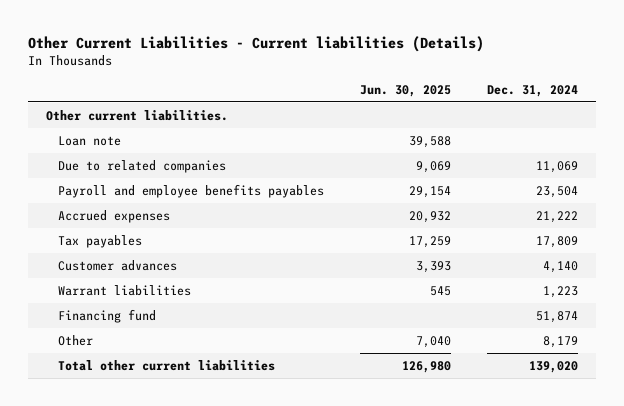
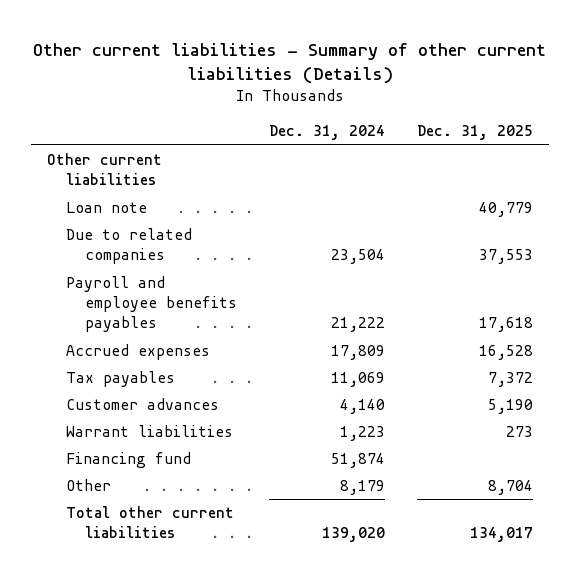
- Other Current Liabilities - Current liabilities (Details)
+ Other current liabilities - Summary of other current liabilities (Details)
- | Jun. 30, 2025 | Dec. 31, 2024
+ | Dec. 31, 2024 | Dec. 31, 2025
- Other current liabilities.
+ Other current liabilities
- Due to related companies | 9,069 | 11,069
- Payroll and employee benefits payables | 29,154 | 23,504
- Accrued expenses | 20,932 | 21,222
- Tax payables | 17,259 | 17,809
+ Due to related companies | 23,504 | 37,553
+ Payroll and employee benefits payables | 21,222 | 17,618
+ Accrued expenses | 17,809 | 16,528
+ Tax payables | 11,069 | 7,372

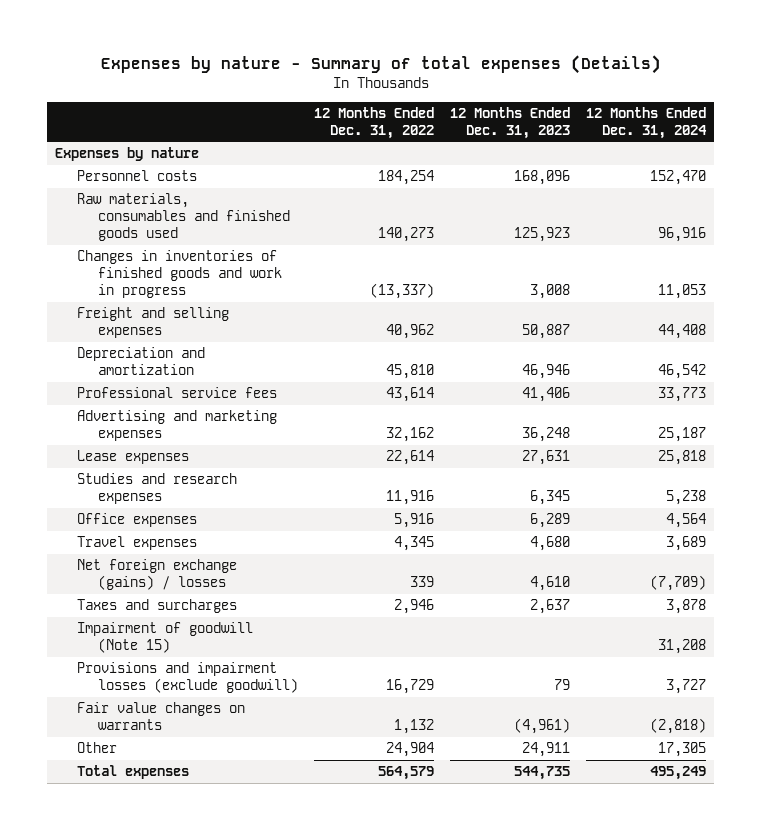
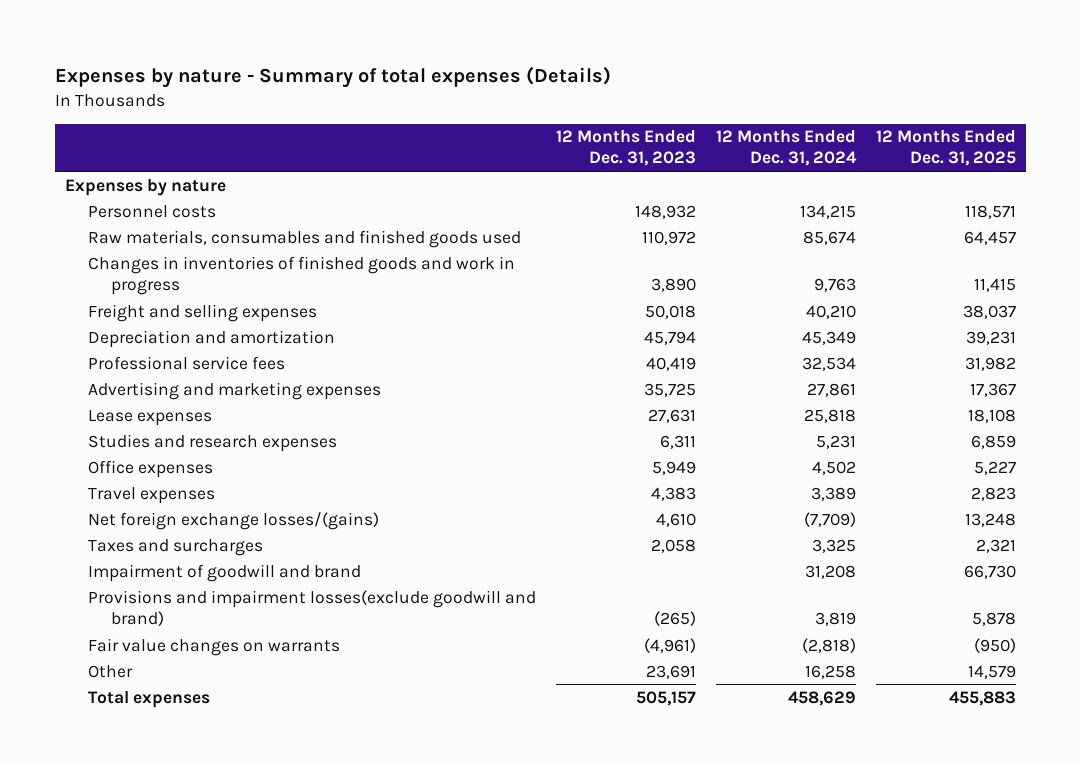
- | 12 Months Ended Dec. 31, 2022 | 12 Months Ended Dec. 31, 2023 | 12 Months Ended Dec. 31, 2024
+ | 12 Months Ended Dec. 31, 2023 | 12 Months Ended Dec. 31, 2024 | 12 Months Ended Dec. 31, 2025
- Personnel costs | 184,254 | 168,096 | 152,470
- Raw materials, consumables and finished goods used | 140,273 | 125,923 | 96,916
- Changes in inventories of finished goods and work in progress | (13,337) | 3,008 | 11,053
- Freight and selling expenses | 40,962 | 50,887 | 44,408
- Depreciation and amortization | 45,810 | 46,946 | 46,542
- Professional service fees | 43,614 | 41,406 | 33,773
- Advertising and marketing expenses | 32,162 | 36,248 | 25,187
+ Personnel costs | 148,932 | 134,215 | 118,571
+ Raw materials, consumables and finished goods used | 110,972 | 85,674 | 64,457
+ Changes in inventories of finished goods and work in progress | 3,890 | 9,763 | 11,415
+ Freight and selling expenses | 50,018 | 40,210 | 38,037
+ Depreciation and amortization | 45,794 | 45,349 | 39,231
+ Professional service fees | 40,419 | 32,534 | 31,982
+ Advertising and marketing expenses | 35,725 | 27,861 | 17,367
- Studies and research expenses | 11,916 | 6,345 | 5,238
- Office expenses | 5,916 | 6,289 | 4,564
- Travel expenses | 4,345 | 4,680 | 3,689
- Net foreign exchange (gains) / losses | 339 | 4,610 | (7,709)
- Taxes and surcharges | 2,946 | 2,637 | 3,878
- Impairment of goodwill (Note 15) | | | 31,208
- Provisions and impairment losses (exclude goodwill) | 16,729 | 79 | 3,727
+ Studies and research expenses | 6,311 | 5,231 | 6,859
+ Office expenses | 5,949 | 4,502 | 5,227
+ Travel expenses | 4,383 | 3,389 | 2,823
+ Net foreign exchange losses/(gains) | 4,610 | (7,709) | 13,248
+ Taxes and surcharges | 2,058 | 3,325 | 2,321
+ Impairment of goodwill and brand | | 31,208 | 66,730
+ Provisions and impairment losses(exclude goodwill and brand) | (265) | 3,819 | 5,878
- Other | 24,904 | 24,911 | 17,305
- Total expenses | 564,579 | 544,735 | 495,249
+ Other | 23,691 | 16,258 | 14,579
+ Total expenses | 505,157 | 458,629 | 455,883

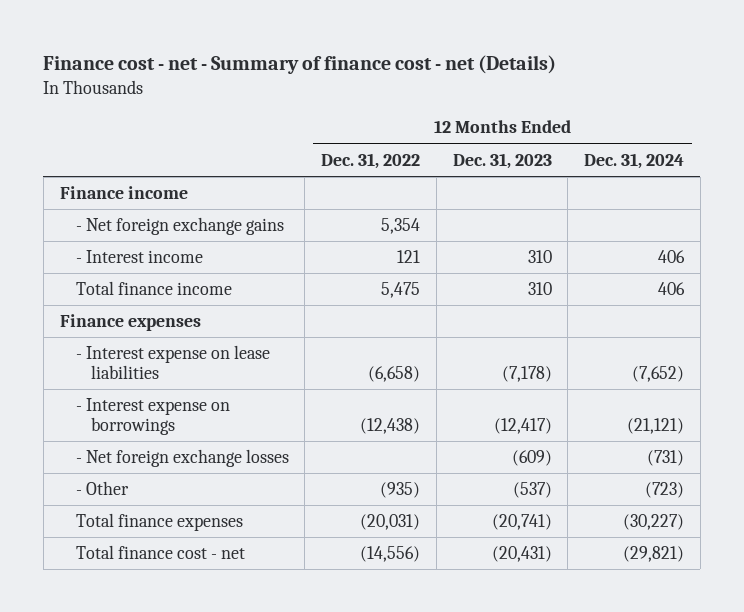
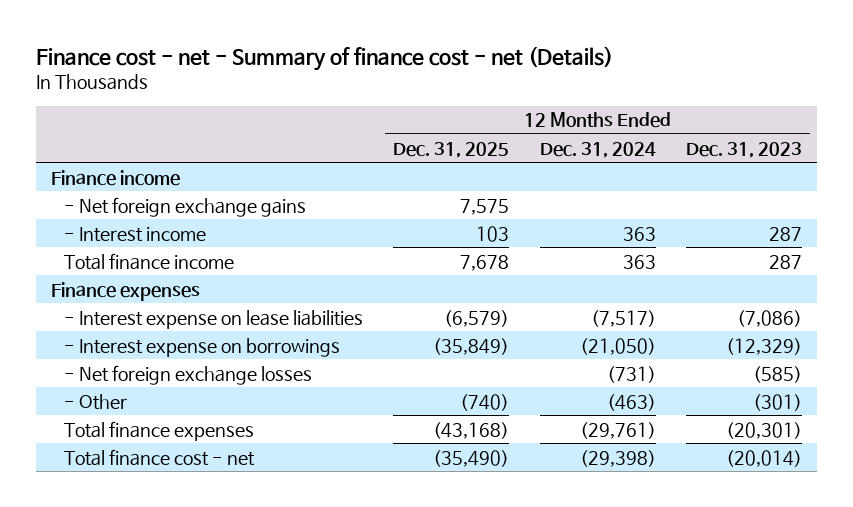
- | 12 Months Ended Dec. 31, 2022 | 12 Months Ended Dec. 31, 2023 | 12 Months Ended Dec. 31, 2024
+ | 12 Months Ended Dec. 31, 2025 | 12 Months Ended Dec. 31, 2024 | 12 Months Ended Dec. 31, 2023
- - Interest income | 121 | 310 | 406
- Total finance income | 5,475 | 310 | 406
+ - Interest income | 103 | 363 | 287
+ Total finance income | 7,678 | 363 | 287
- - Interest expense on lease liabilities | (6,658) | (7,178) | (7,652)
- - Interest expense on borrowings | (12,438) | (12,417) | (21,121)
- - Net foreign exchange losses | | (609) | (731)
- - Other | (935) | (537) | (723)
- Total finance expenses | (20,031) | (20,741) | (30,227)
- Total finance cost - net | (14,556) | (20,431) | (29,821)
+ - Interest expense on lease liabilities | (6,579) | (7,517) | (7,086)
+ - Interest expense on borrowings | (35,849) | (21,050) | (12,329)
+ - Net foreign exchange losses | | (731) | (585)
+ - Other | (740) | (463) | (301)
+ Total finance expenses | (43,168) | (29,761) | (20,301)
+ Total finance cost - net | (35,490) | (29,398) | (20,014)

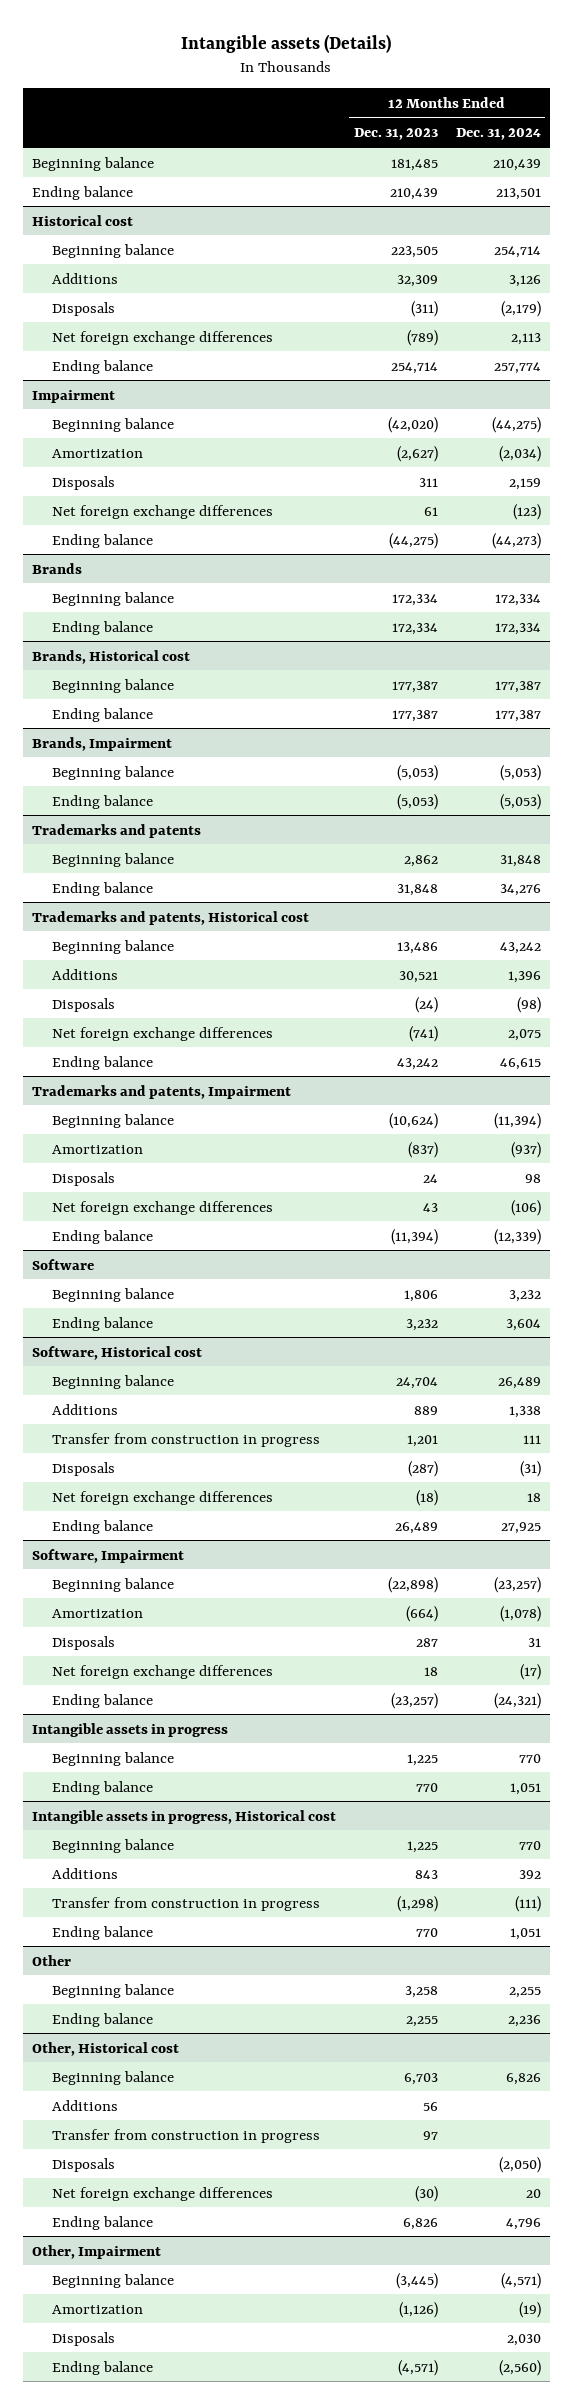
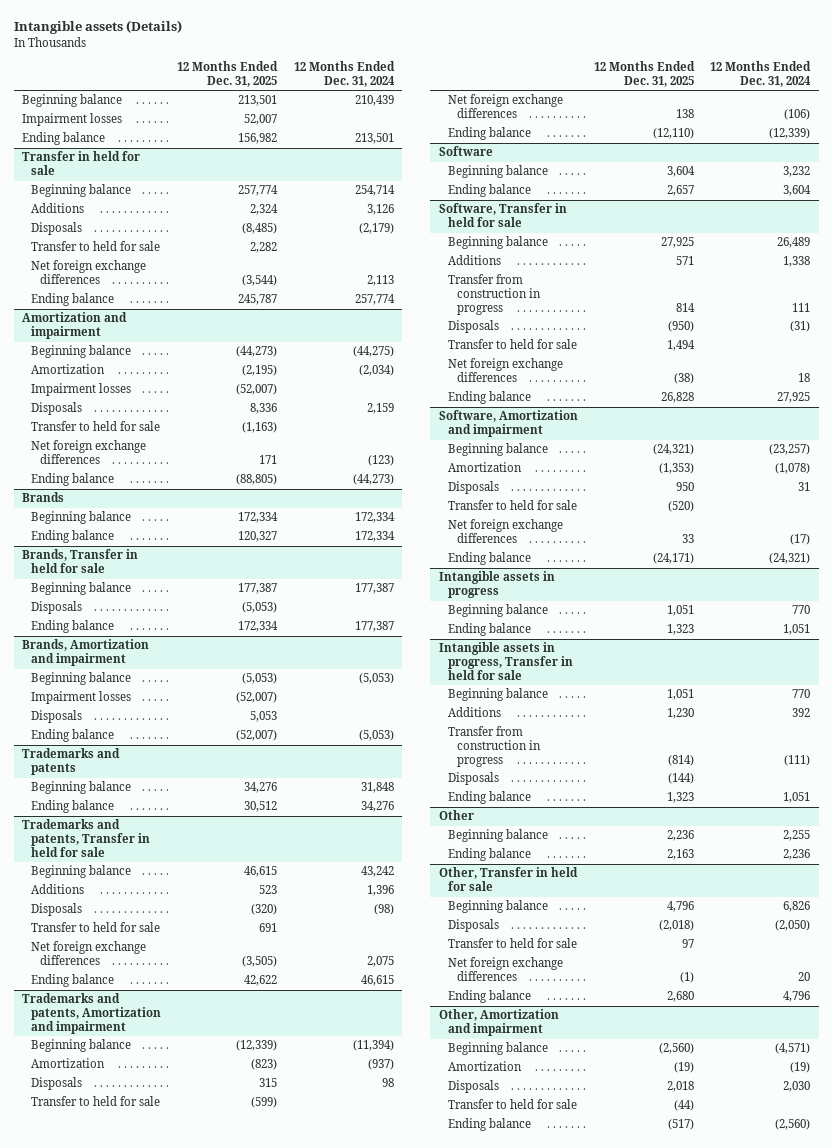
- | 12 Months Ended Dec. 31, 2023 | 12 Months Ended Dec. 31, 2024
+ | 12 Months Ended Dec. 31, 2025 | 12 Months Ended Dec. 31, 2024
+ Impairment losses | 52,007 |
- Historical cost
+ Transfer in held for sale
+ Transfer to held for sale | 2,282 |
- Impairment
+ Amortization and impairment
+ Impairment losses | (52,007) |
+ Transfer to held for sale | (1,163) |
- Brands, Historical cost
+ Brands, Transfer in held for sale
+ Disposals | (5,053) |
- Brands, Impairment
+ Brands, Amortization and impairment
+ Impairment losses | (52,007) |
+ Disposals | 5,053 |
- Trademarks and patents, Historical cost
+ Trademarks and patents, Transfer in held for sale
+ Transfer to held for sale | 691 |
- Trademarks and patents, Impairment
+ Trademarks and patents, Amortization and impairment
+ Transfer to held for sale | (599) |
- Software, Historical cost
+ Software, Transfer in held for sale
+ Transfer to held for sale | 1,494 |
- Software, Impairment
+ Software, Amortization and impairment
+ Transfer to held for sale | (520) |
- Intangible assets in progress, Historical cost
+ Intangible assets in progress, Transfer in held for sale
+ Disposals | (144) |
- Other, Historical cost
+ Other, Transfer in held for sale
- Additions | 56 |
- Transfer from construction in progress | 97 |
+ Transfer to held for sale | 97 |
- Other, Impairment
+ Other, Amortization and impairment
+ Transfer to held for sale | (44) |

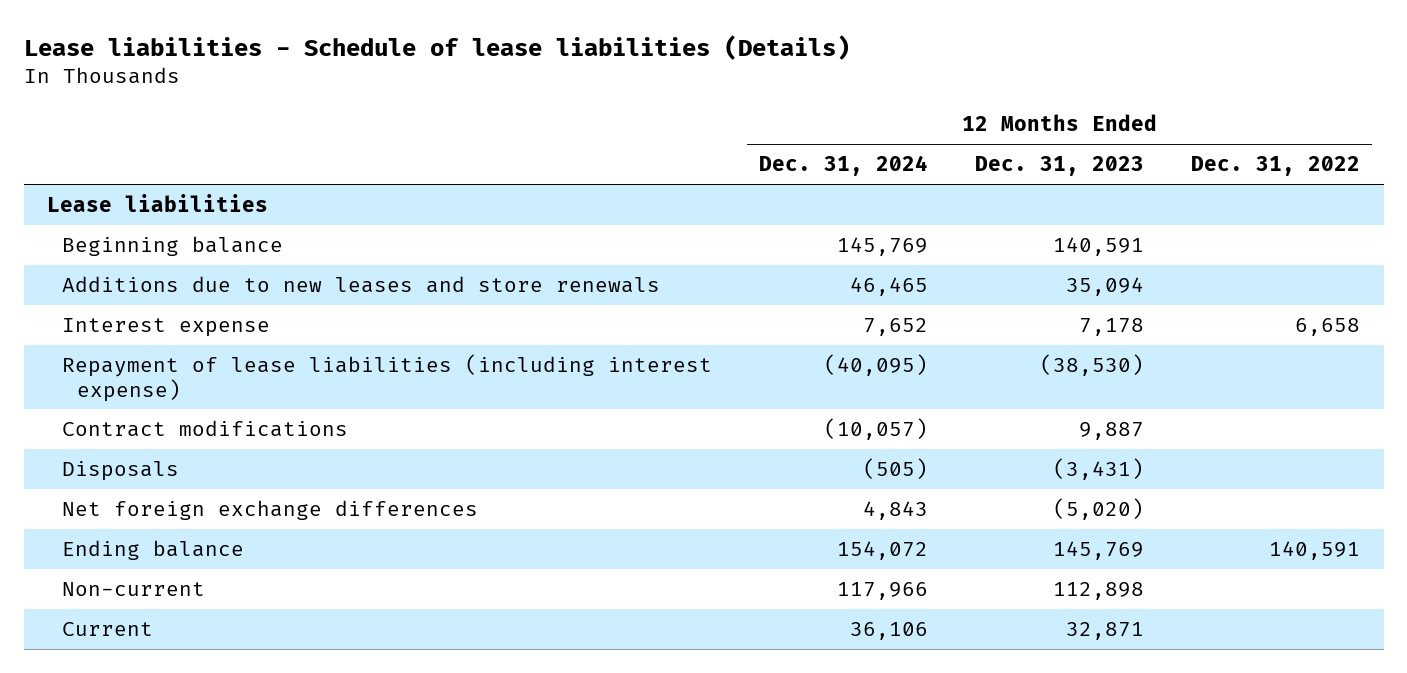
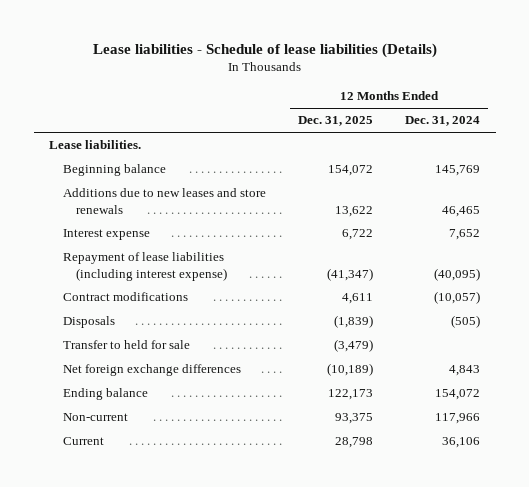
- | 12 Months Ended Dec. 31, 2024 | 12 Months Ended Dec. 31, 2023 | 12 Months Ended Dec. 31, 2022
+ | 12 Months Ended Dec. 31, 2025 | 12 Months Ended Dec. 31, 2024
- Lease liabilities
+ Lease liabilities.
+ Transfer to held for sale | (3,479) |

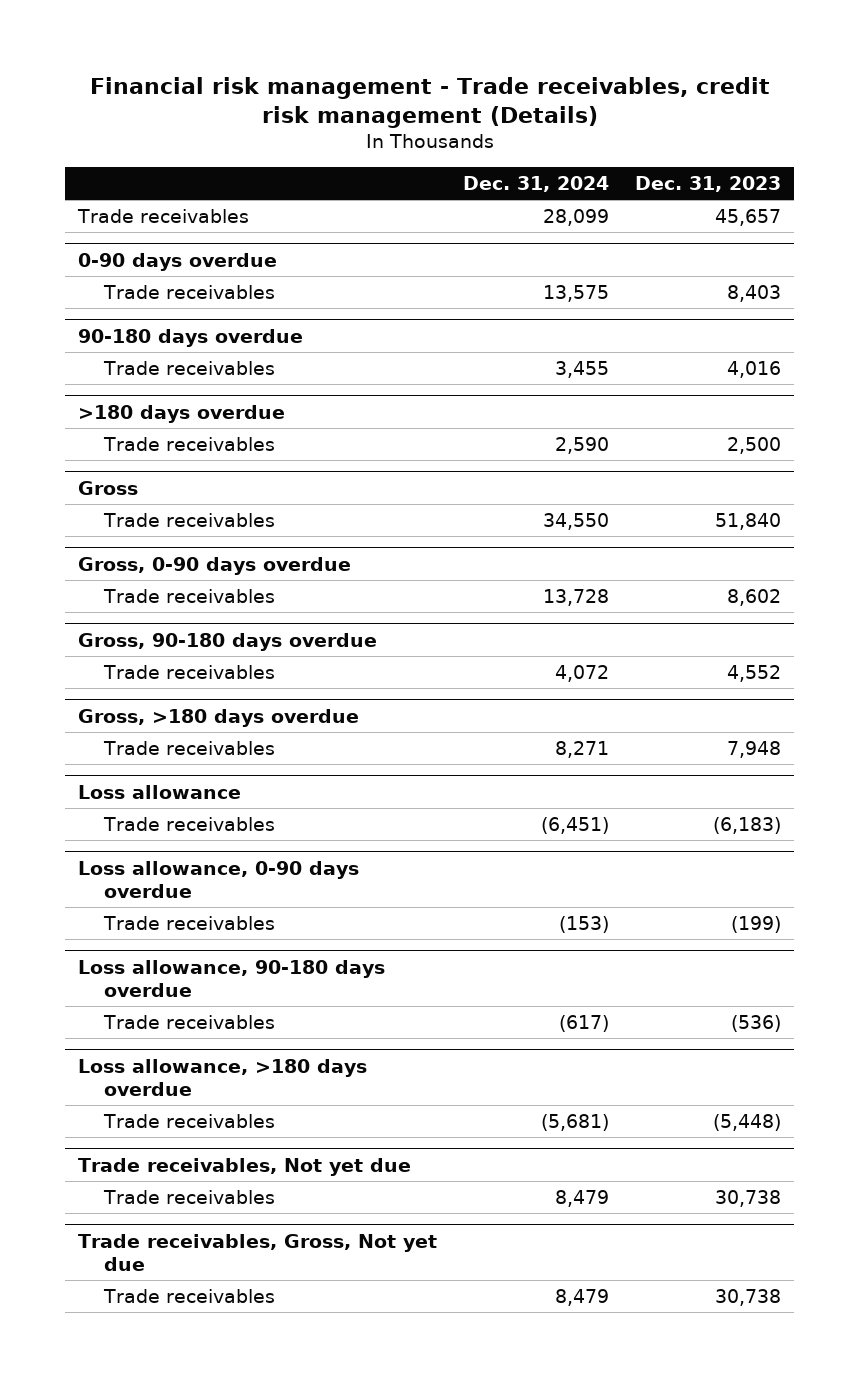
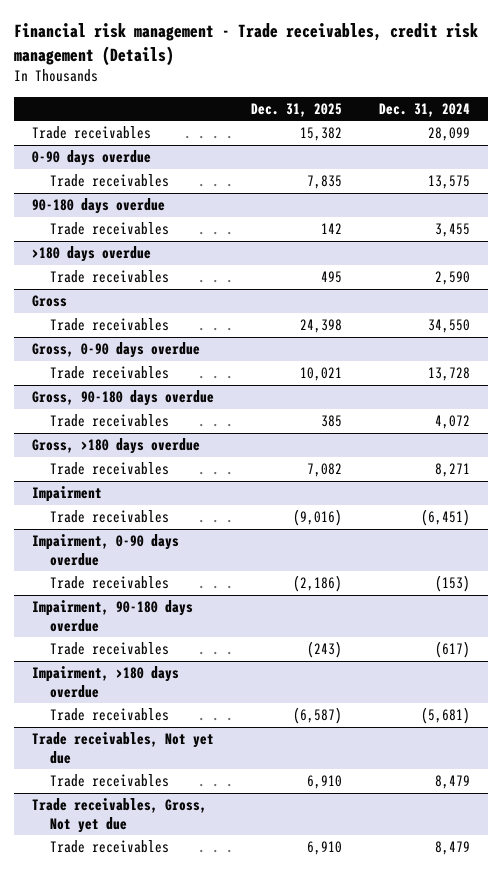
- | Dec. 31, 2024 | Dec. 31, 2023
+ | Dec. 31, 2025 | Dec. 31, 2024
- Loss allowance
+ Impairment
- Loss allowance, 0-90 days overdue
+ Impairment, 0-90 days overdue
- Loss allowance, 90-180 days overdue
+ Impairment, 90-180 days overdue
- Loss allowance, >180 days overdue
+ Impairment, >180 days overdue

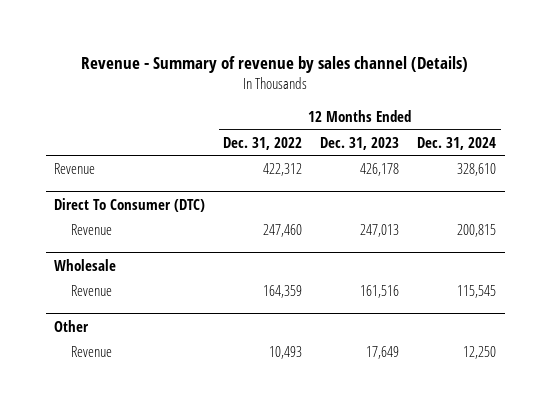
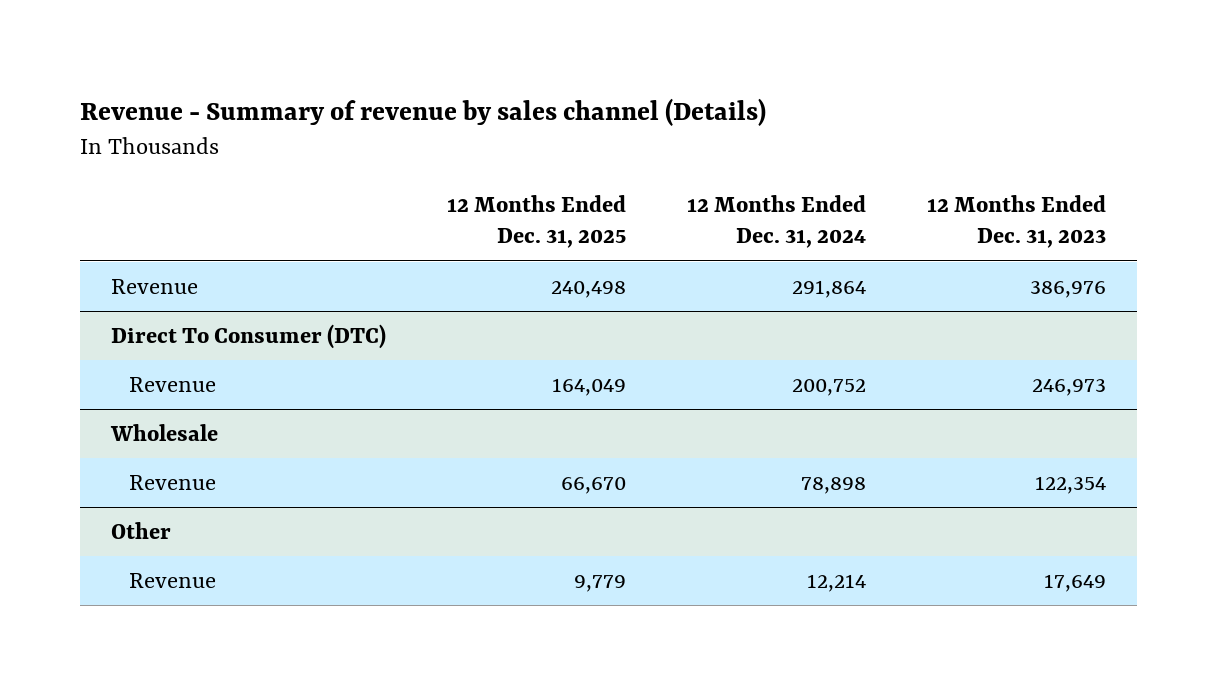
- | 12 Months Ended Dec. 31, 2022 | 12 Months Ended Dec. 31, 2023 | 12 Months Ended Dec. 31, 2024
+ | 12 Months Ended Dec. 31, 2025 | 12 Months Ended Dec. 31, 2024 | 12 Months Ended Dec. 31, 2023
- Revenue | 422,312 | 426,178 | 328,610
+ Revenue | 240,498 | 291,864 | 386,976
@ Direct To Consumer (DTC)
- Revenue | 247,460 | 247,013 | 200,815
+ Revenue | 164,049 | 200,752 | 246,973
@ Wholesale
- Revenue | 164,359 | 161,516 | 115,545
+ Revenue | 66,670 | 78,898 | 122,354
@ Other
- Revenue | 10,493 | 17,649 | 12,250
+ Revenue | 9,779 | 12,214 | 17,649

